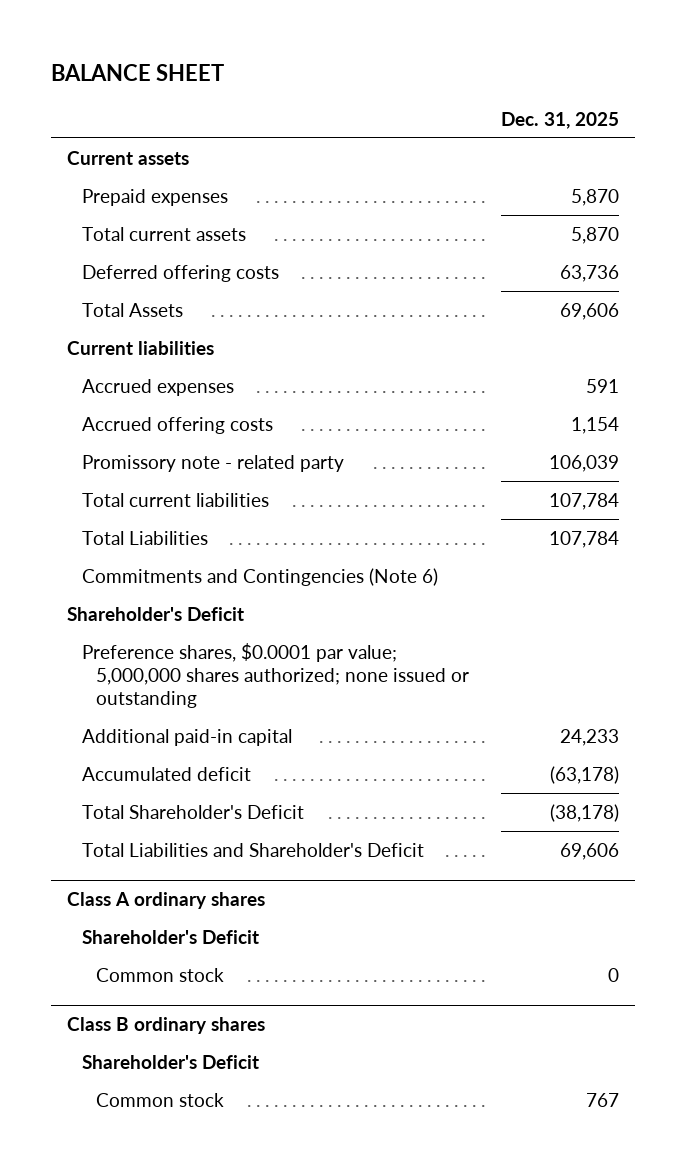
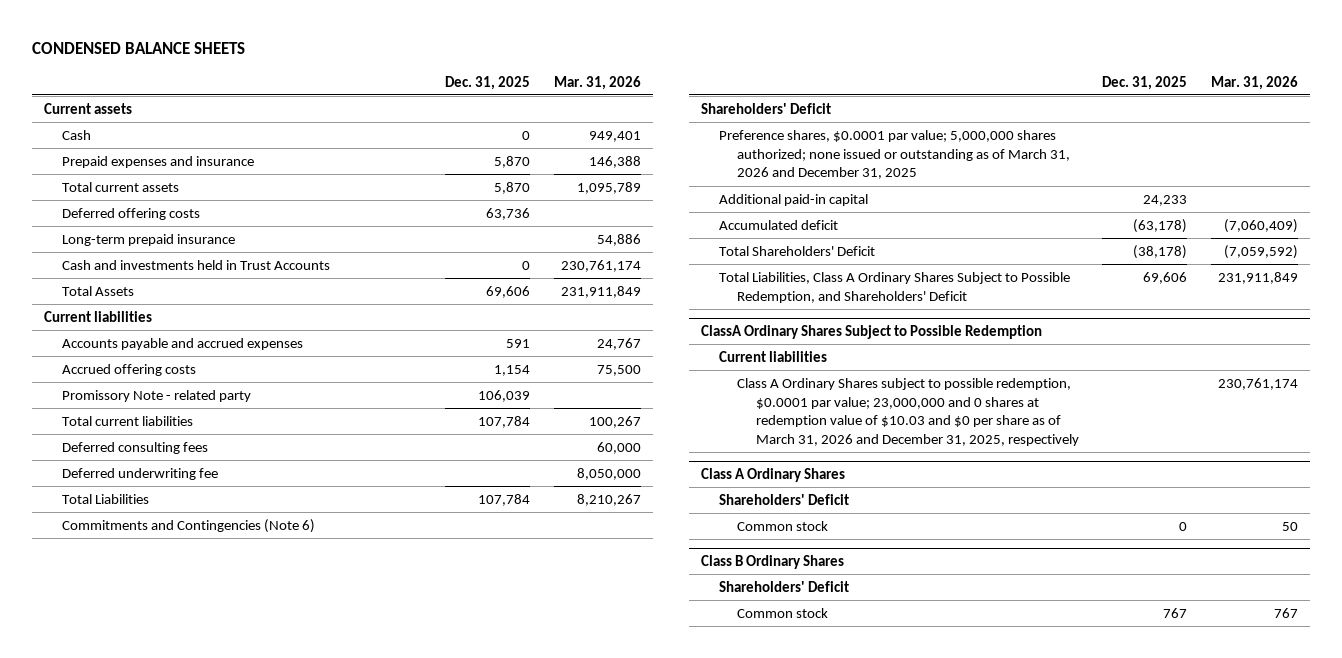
- BALANCE SHEET
+ CONDENSED BALANCE SHEETS
- | Dec. 31, 2025
+ | Dec. 31, 2025 | Mar. 31, 2026
- Prepaid expenses | 5,870
+ Cash | 0 | 949,401
+ Prepaid expenses and insurance | 5,870 | 146,388
+ Long-term prepaid insurance | | 54,886
+ Cash and investments held in Trust Accounts | 0 | 230,761,174
- Accrued expenses | 591
+ Accounts payable and accrued expenses | 591 | 24,767
- Promissory note - related party | 106,039
+ Promissory Note - related party | 106,039 |
+ Deferred consulting fees | | 60,000
+ Deferred underwriting fee | | 8,050,000
- Shareholder's Deficit
- Preference shares, $0.0001 par value; 5,000,000 shares authorized; none issued or outstanding
+ Shareholders' Deficit
+ Preference shares, $0.0001 par value; 5,000,000 shares authorized; none issued or outstanding as of March 31, 2026 and December 31, 2025
- Total Shareholder's Deficit | (38,178)
- Total Liabilities and Shareholder's Deficit | 69,606
- Class A ordinary shares
- Shareholder's Deficit
+ Total Shareholders' Deficit | (38,178) | (7,059,592)
+ Total Liabilities, Class A Ordinary Shares Subject to Possible Redemption, and Shareholders' Deficit | 69,606 | 231,911,849
+ ClassA Ordinary Shares Subject to Possible Redemption
+ Current liabilities
+ Class A Ordinary Shares subject to possible redemption, $0.0001 par value; 23,000,000 and 0 shares at redemption value of $10.03 and $0 per share as of March 31, 2026 and December 31, 2025, respectively | | 230,761,174
+ Class A Ordinary Shares
+ Shareholders' Deficit
- Class B ordinary shares
- Shareholder's Deficit
+ Class B Ordinary Shares
+ Shareholders' Deficit

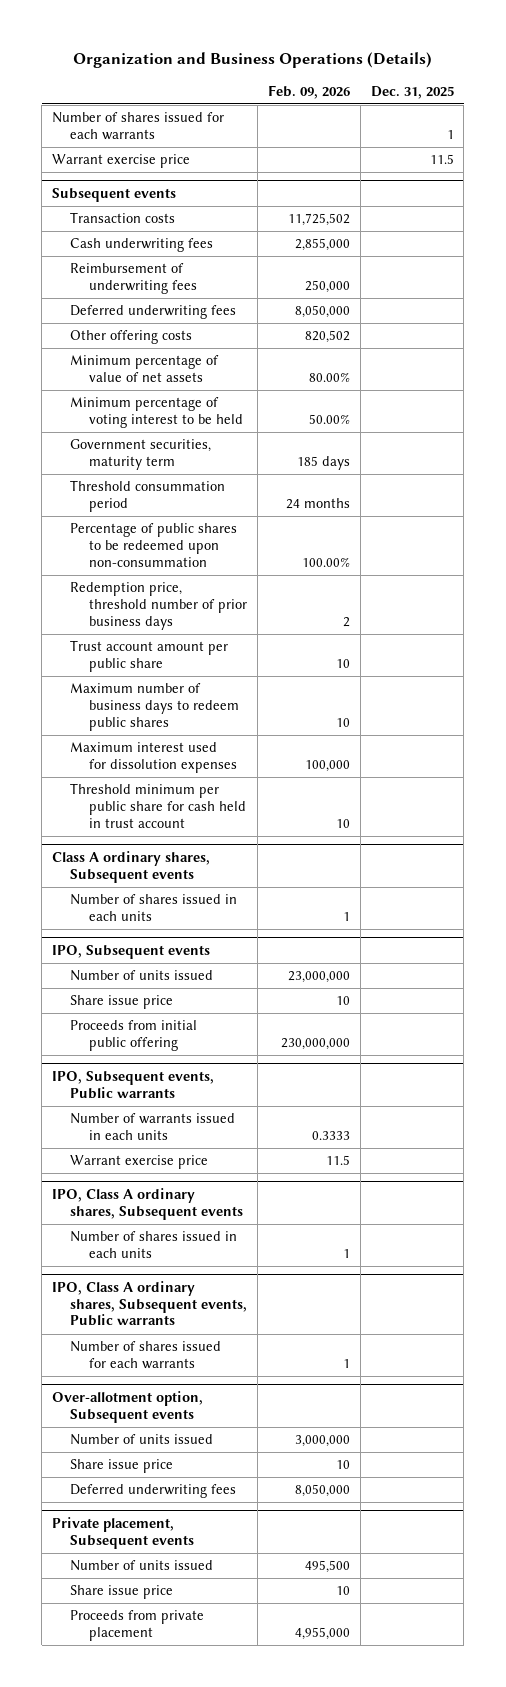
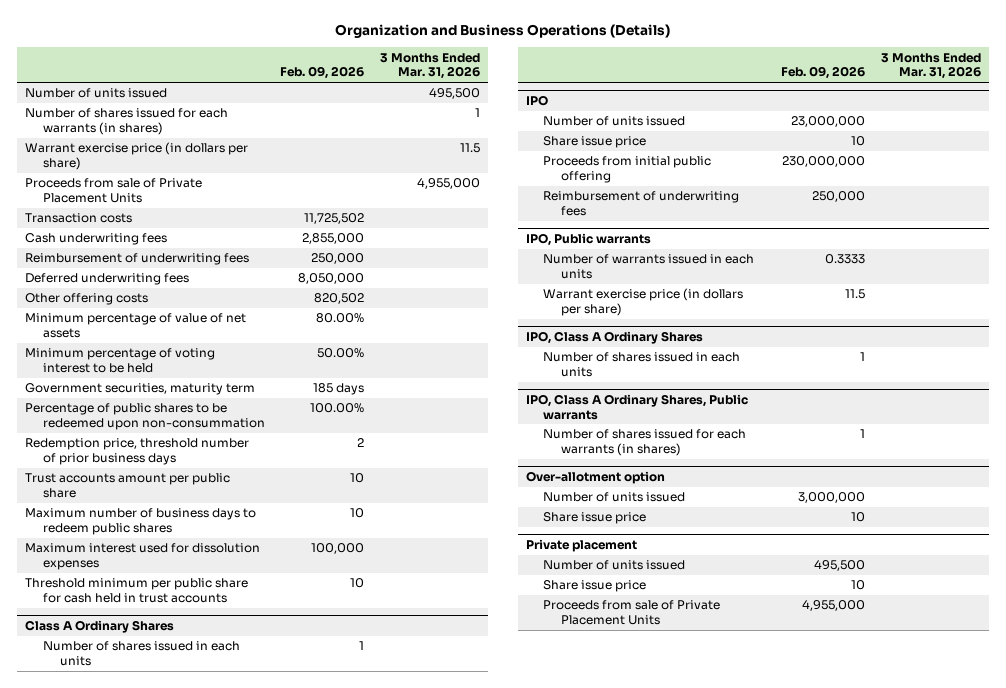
- | Feb. 09, 2026 | Dec. 31, 2025
+ | Feb. 09, 2026 | 3 Months Ended Mar. 31, 2026
- Number of shares issued for each warrants | | 1
- Warrant exercise price | | 11.5
- Subsequent events
+ Number of units issued | | 495,500
+ Number of shares issued for each warrants (in shares) | | 1
+ Warrant exercise price (in dollars per share) | | 11.5
+ Proceeds from sale of Private Placement Units | | 4,955,000
- Threshold consummation period | 24 months |
- Trust account amount per public share | 10 |
+ Trust accounts amount per public share | 10 |
- Threshold minimum per public share for cash held in trust account | 10 |
- Class A ordinary shares, Subsequent events
+ Threshold minimum per public share for cash held in trust accounts | 10 |
+ Class A Ordinary Shares
- IPO, Subsequent events
+ IPO
- IPO, Subsequent events, Public warrants
+ Reimbursement of underwriting fees | 250,000 |
+ IPO, Public warrants
- Warrant exercise price | 11.5 |
- IPO, Class A ordinary shares, Subsequent events
+ Warrant exercise price (in dollars per share) | 11.5 |
+ IPO, Class A Ordinary Shares
- IPO, Class A ordinary shares, Subsequent events, Public warrants
- Number of shares issued for each warrants | 1 |
- Over-allotment option, Subsequent events
+ IPO, Class A Ordinary Shares, Public warrants
+ Number of shares issued for each warrants (in shares) | 1 |
+ Over-allotment option
- Deferred underwriting fees | 8,050,000 |
- Private placement, Subsequent events
+ Private placement
- Proceeds from private placement | 4,955,000 |
+ Proceeds from sale of Private Placement Units | 4,955,000 |

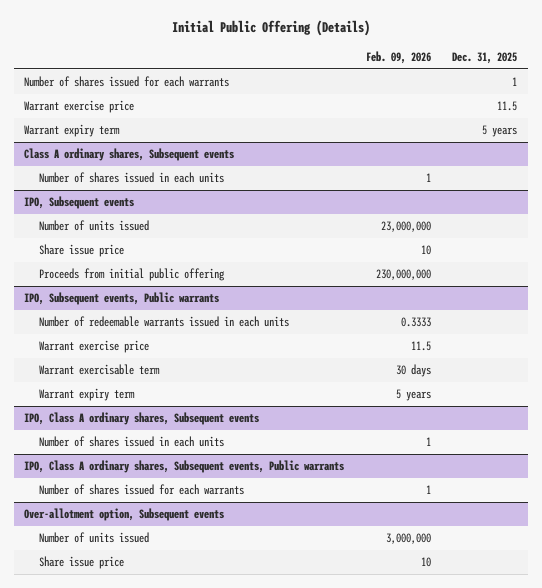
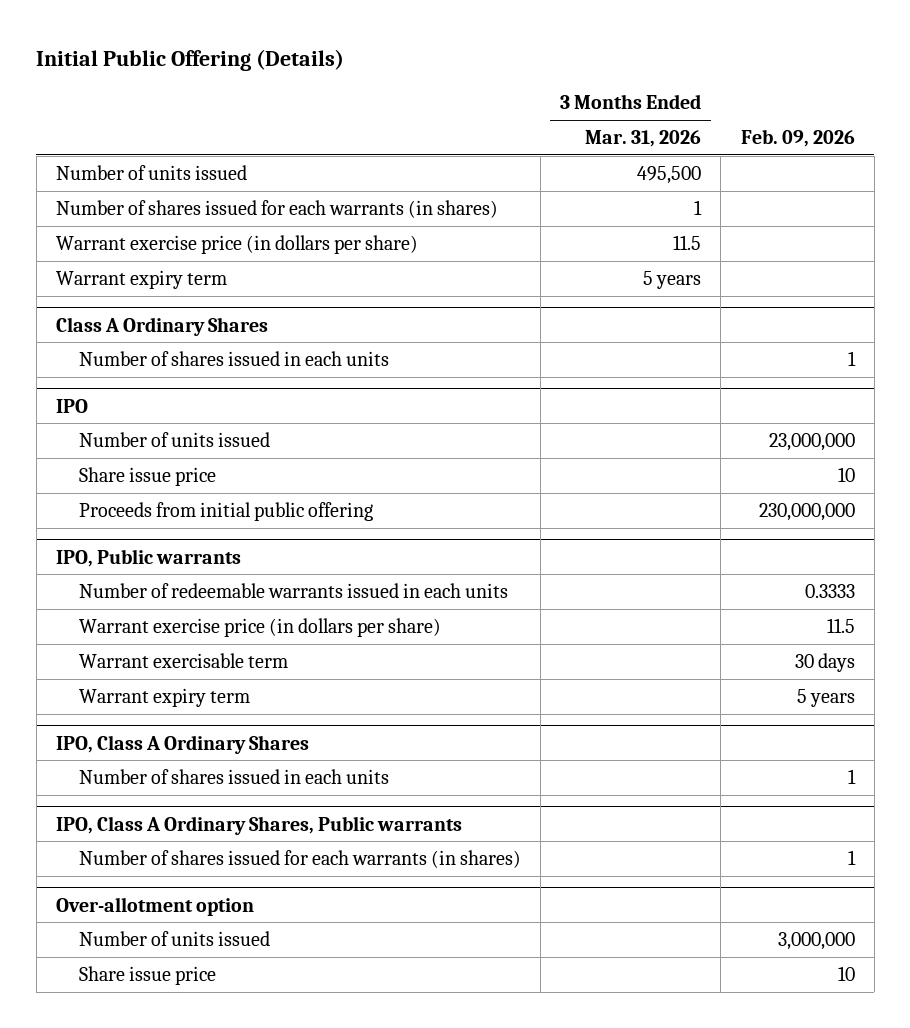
- | Feb. 09, 2026 | Dec. 31, 2025
+ | 3 Months Ended Mar. 31, 2026 | Feb. 09, 2026
- Number of shares issued for each warrants | | 1
- Warrant exercise price | | 11.5
+ Number of units issued | 495,500 |
+ Number of shares issued for each warrants (in shares) | 1 |
+ Warrant exercise price (in dollars per share) | 11.5 |
- Class A ordinary shares, Subsequent events
+ Class A Ordinary Shares
- IPO, Subsequent events
+ IPO
- IPO, Subsequent events, Public warrants
+ IPO, Public warrants
- Warrant exercise price | 11.5 |
+ Warrant exercise price (in dollars per share) | | 11.5
- IPO, Class A ordinary shares, Subsequent events
+ IPO, Class A Ordinary Shares
- IPO, Class A ordinary shares, Subsequent events, Public warrants
- Number of shares issued for each warrants | 1 |
- Over-allotment option, Subsequent events
+ IPO, Class A Ordinary Shares, Public warrants
+ Number of shares issued for each warrants (in shares) | | 1
+ Over-allotment option

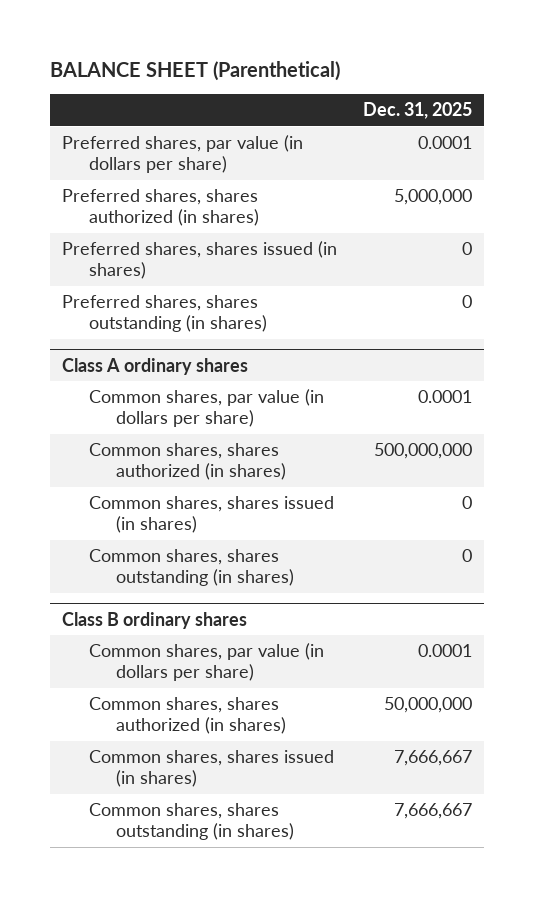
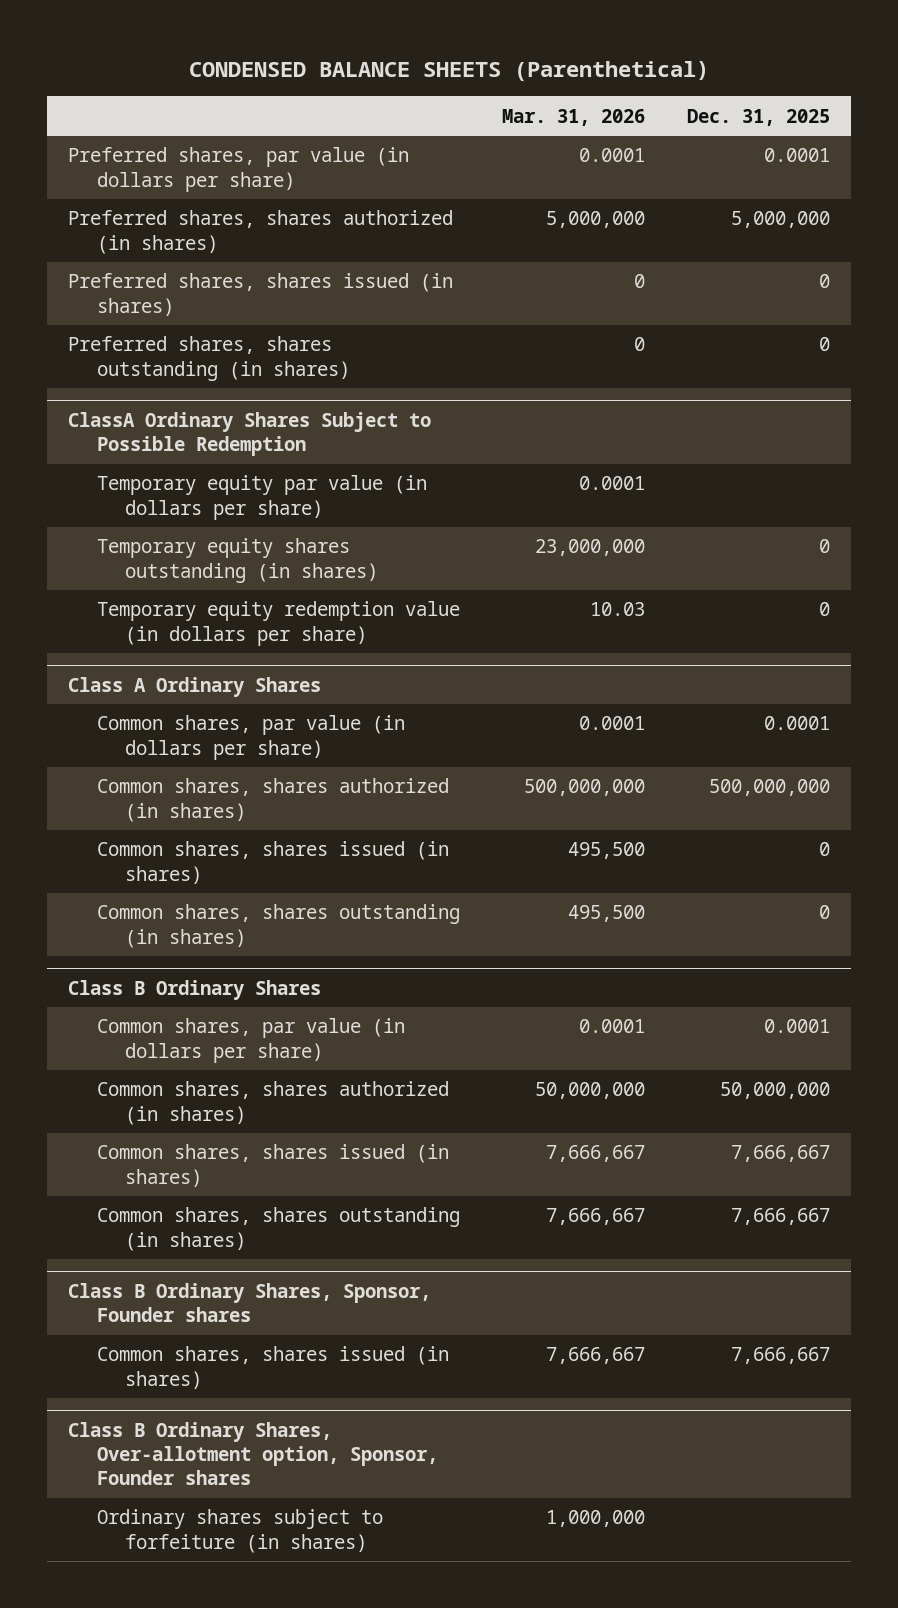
- BALANCE SHEET (Parenthetical)
+ CONDENSED BALANCE SHEETS (Parenthetical)
- | Dec. 31, 2025
+ | Mar. 31, 2026 | Dec. 31, 2025
- Class A ordinary shares
+ ClassA Ordinary Shares Subject to Possible Redemption
+ Temporary equity par value (in dollars per share) | 0.0001 |
+ Temporary equity shares outstanding (in shares) | 23,000,000 | 0
+ Temporary equity redemption value (in dollars per share) | 10.03 | 0
+ Class A Ordinary Shares
- Class B ordinary shares
+ Class B Ordinary Shares
+ Class B Ordinary Shares, Sponsor, Founder shares
+ Common shares, shares issued (in shares) | 7,666,667 | 7,666,667
+ Class B Ordinary Shares, Over-allotment option, Sponsor, Founder shares
+ Ordinary shares subject to forfeiture (in shares) | 1,000,000 |

